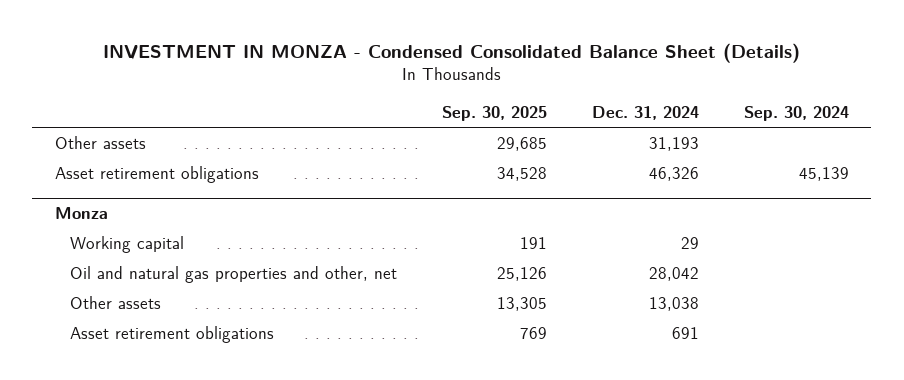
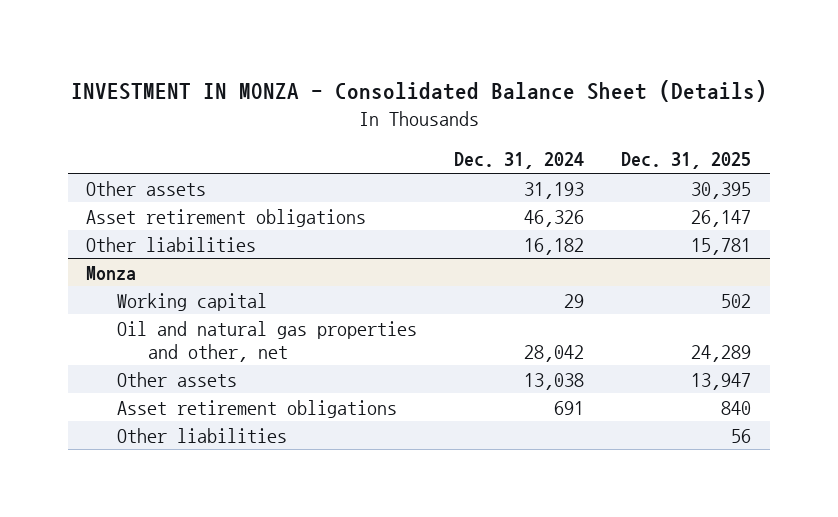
- INVESTMENT IN MONZA - Condensed Consolidated Balance Sheet (Details)
+ INVESTMENT IN MONZA - Consolidated Balance Sheet (Details)
- | Sep. 30, 2025 | Dec. 31, 2024 | Sep. 30, 2024
+ | Dec. 31, 2024 | Dec. 31, 2025
+ Other liabilities | 16,182 | 15,781
@ Monza
+ Other liabilities | | 56

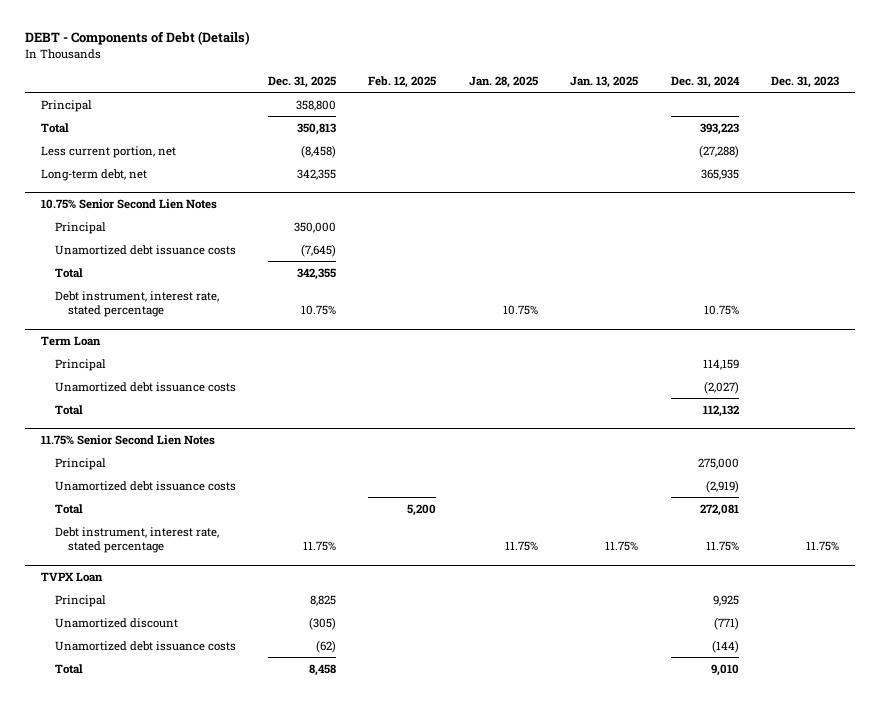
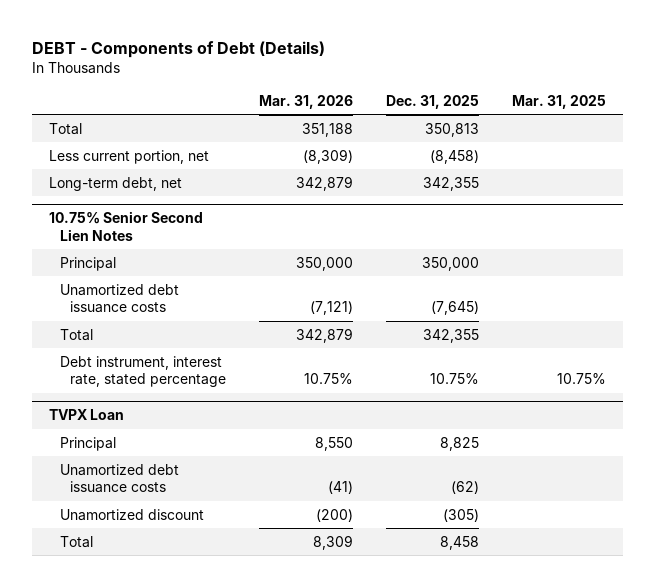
- | Dec. 31, 2025 | Feb. 12, 2025 | Jan. 28, 2025 | Jan. 13, 2025 | Dec. 31, 2024 | Dec. 31, 2023
+ | Mar. 31, 2026 | Dec. 31, 2025 | Mar. 31, 2025
- Principal | 358,800 | | | | |
- Term Loan
- Principal | | | | | 114,159 |
- Unamortized debt issuance costs | | | | | (2,027) |
- Total | | | | | 112,132 |
- 11.75% Senior Second Lien Notes
- Principal | | | | | 275,000 |
- Unamortized debt issuance costs | | | | | (2,919) |
- Total | | 5,200 | | | 272,081 |
- Debt instrument, interest rate, stated percentage | 11.75% | | 11.75% | 11.75% | 11.75% | 11.75%
@ TVPX Loan
moved down: Unamortized discount | (200) | (305) |

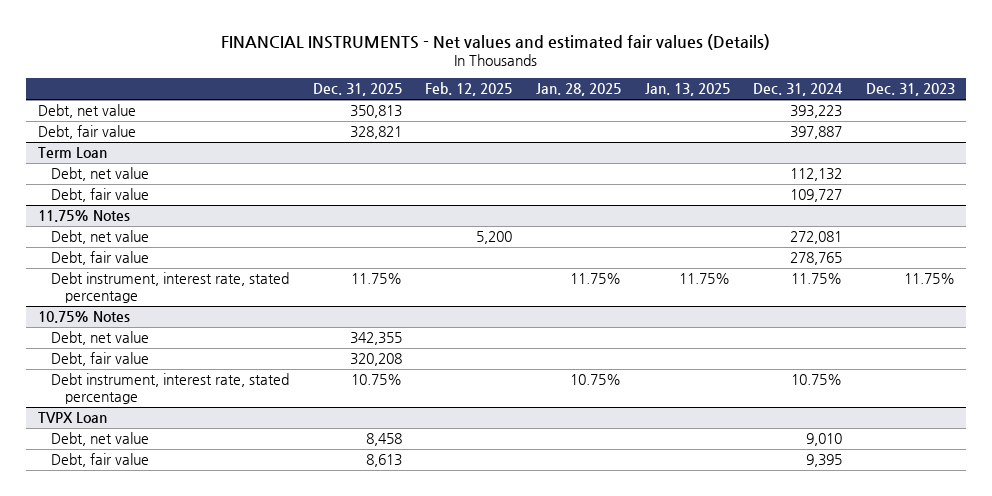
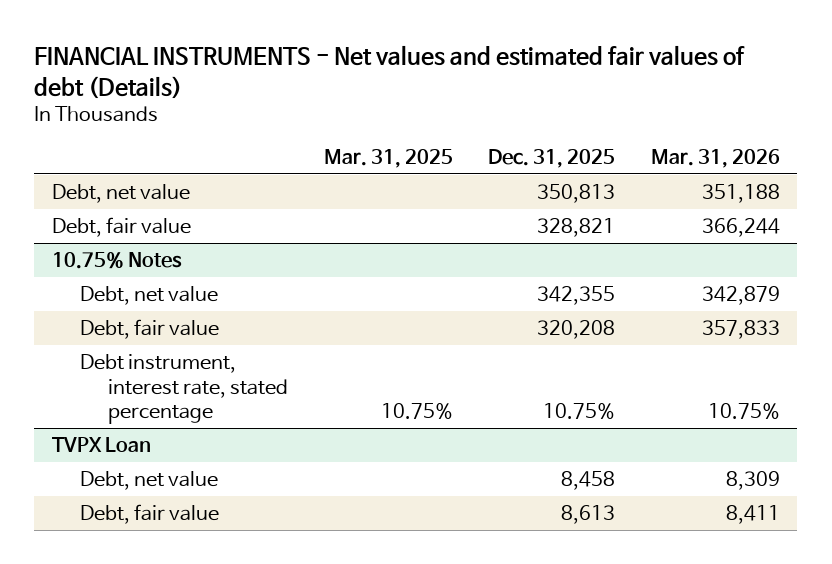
- FINANCIAL INSTRUMENTS - Net values and estimated fair values (Details)
+ FINANCIAL INSTRUMENTS - Net values and estimated fair values of debt (Details)
- | Dec. 31, 2025 | Feb. 12, 2025 | Jan. 28, 2025 | Jan. 13, 2025 | Dec. 31, 2024 | Dec. 31, 2023
+ | Mar. 31, 2025 | Dec. 31, 2025 | Mar. 31, 2026
- Term Loan
- Debt, net value | | | | | 112,132 |
- Debt, fair value | | | | | 109,727 |
- 11.75% Notes
- Debt, net value | | 5,200 | | | 272,081 |
- Debt, fair value | | | | | 278,765 |
- Debt instrument, interest rate, stated percentage | 11.75% | | 11.75% | 11.75% | 11.75% | 11.75%

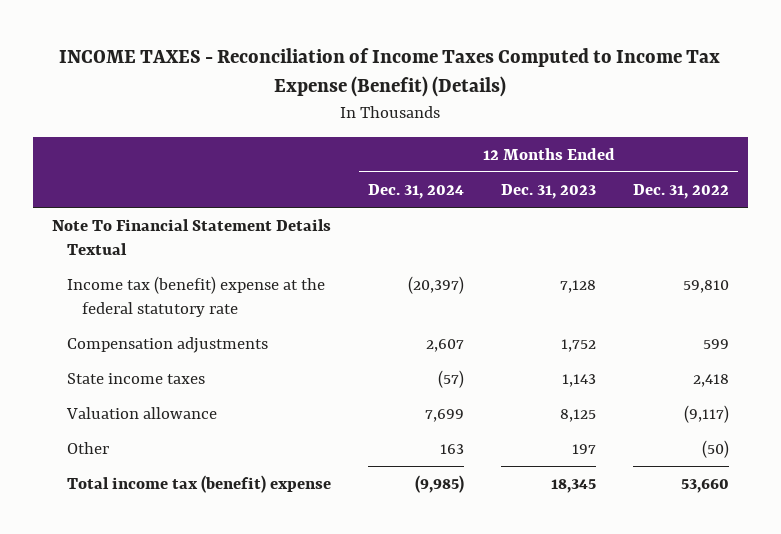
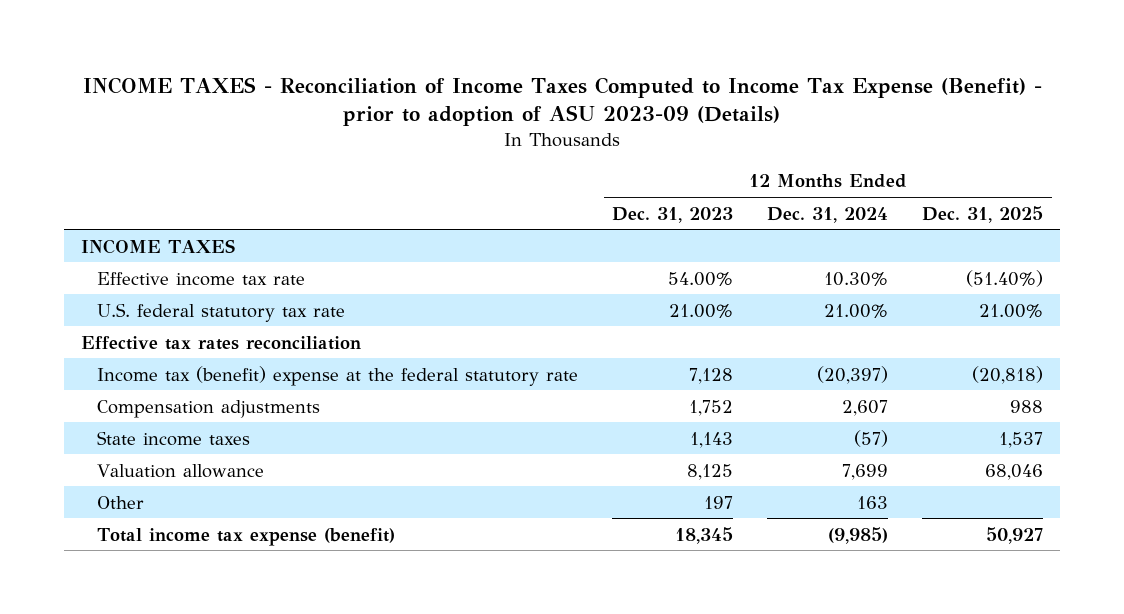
- INCOME TAXES - Reconciliation of Income Taxes Computed to Income Tax Expense (Benefit) (Details)
+ INCOME TAXES - Reconciliation of Income Taxes Computed to Income Tax Expense (Benefit) - prior to adoption of ASU 2023-09 (Details)
- | 12 Months Ended Dec. 31, 2024 | 12 Months Ended Dec. 31, 2023 | 12 Months Ended Dec. 31, 2022
+ | 12 Months Ended Dec. 31, 2023 | 12 Months Ended Dec. 31, 2024 | 12 Months Ended Dec. 31, 2025
- Note To Financial Statement Details Textual
+ INCOME TAXES
+ Effective income tax rate | 54.00% | 10.30% | (51.40%)
+ U.S. federal statutory tax rate | 21.00% | 21.00% | 21.00%
+ Effective tax rates reconciliation
- Total income tax (benefit) expense | (9,985) | 18,345 | 53,660
+ Total income tax expense (benefit) | 18,345 | (9,985) | 50,927

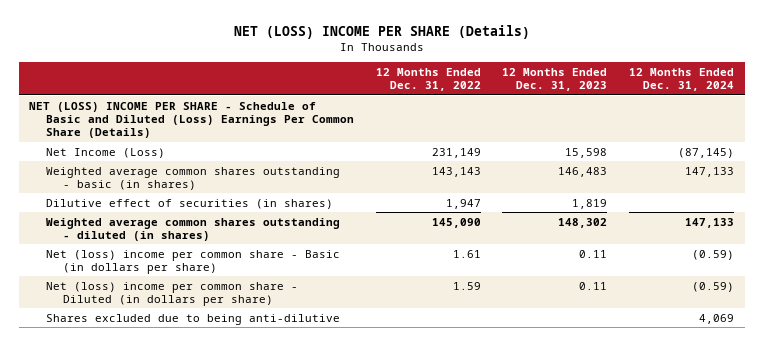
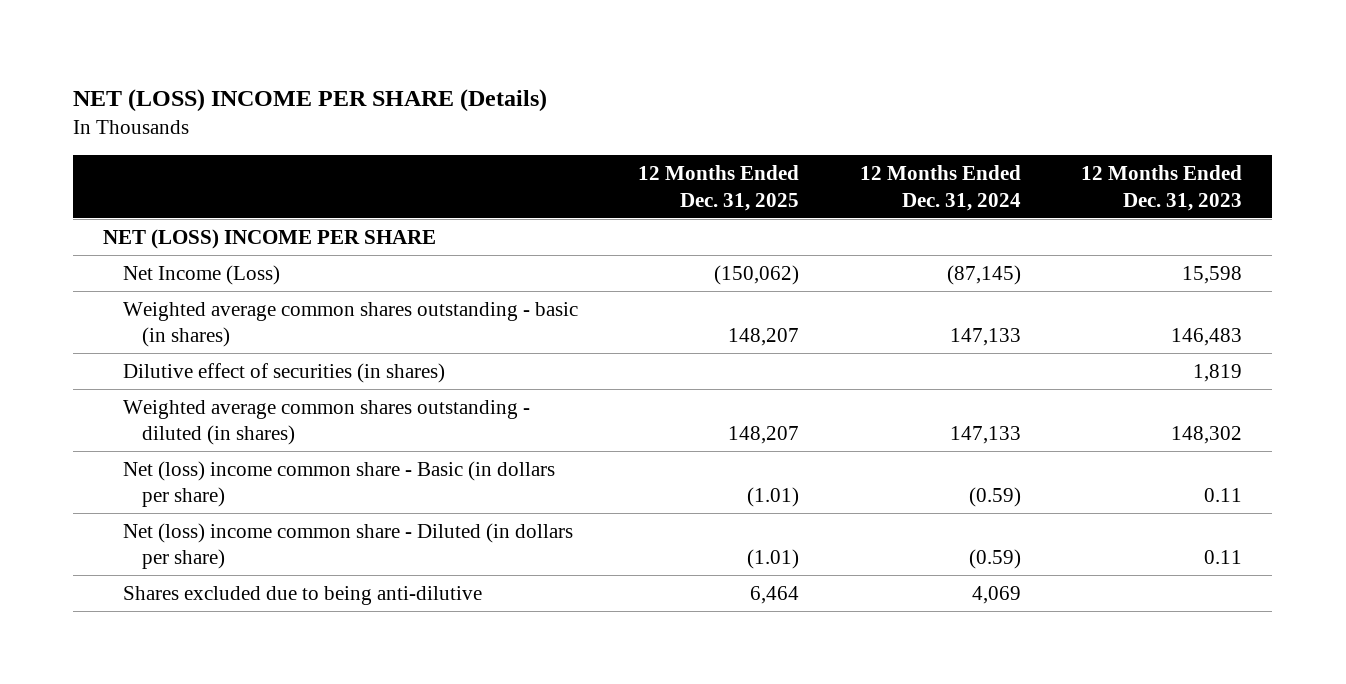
- | 12 Months Ended Dec. 31, 2022 | 12 Months Ended Dec. 31, 2023 | 12 Months Ended Dec. 31, 2024
+ | 12 Months Ended Dec. 31, 2025 | 12 Months Ended Dec. 31, 2024 | 12 Months Ended Dec. 31, 2023
- NET (LOSS) INCOME PER SHARE - Schedule of Basic and Diluted (Loss) Earnings Per Common Share (Details)
+ NET (LOSS) INCOME PER SHARE
- Net (loss) income per common share - Basic (in dollars per share) | 1.61 | 0.11 | (0.59)
- Net (loss) income per common share - Diluted (in dollars per share) | 1.59 | 0.11 | (0.59)
+ Net (loss) income common share - Basic (in dollars per share) | (1.01) | (0.59) | 0.11
+ Net (loss) income common share - Diluted (in dollars per share) | (1.01) | (0.59) | 0.11

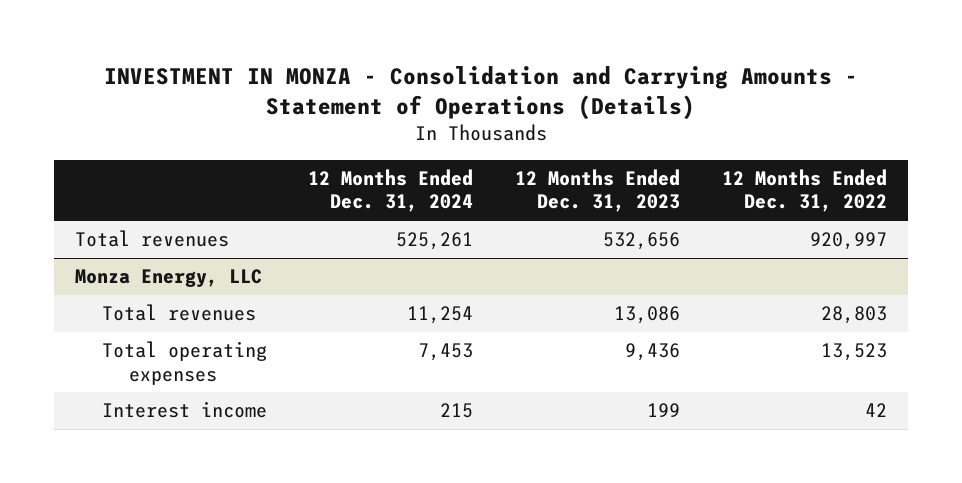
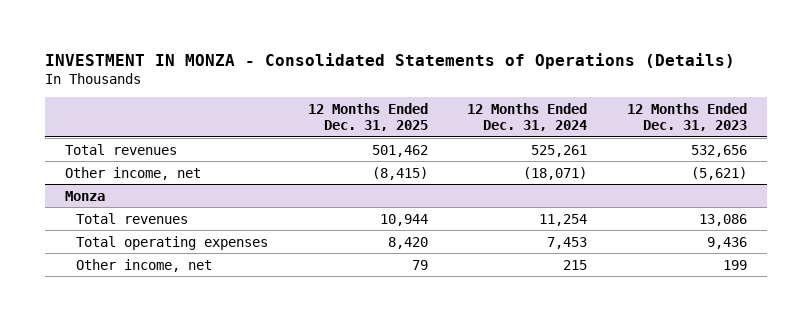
- INVESTMENT IN MONZA - Consolidation and Carrying Amounts - Statement of Operations (Details)
+ INVESTMENT IN MONZA - Consolidated Statements of Operations (Details)
- | 12 Months Ended Dec. 31, 2024 | 12 Months Ended Dec. 31, 2023 | 12 Months Ended Dec. 31, 2022
+ | 12 Months Ended Dec. 31, 2025 | 12 Months Ended Dec. 31, 2024 | 12 Months Ended Dec. 31, 2023
- Monza Energy, LLC
+ Other income, net | (8,415) | (18,071) | (5,621)
+ Monza
- Interest income | 215 | 199 | 42
+ Other income, net | 79 | 215 | 199

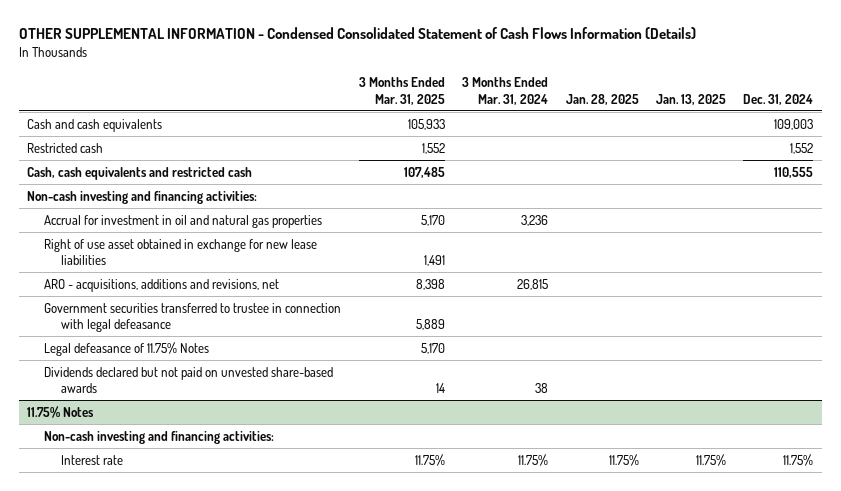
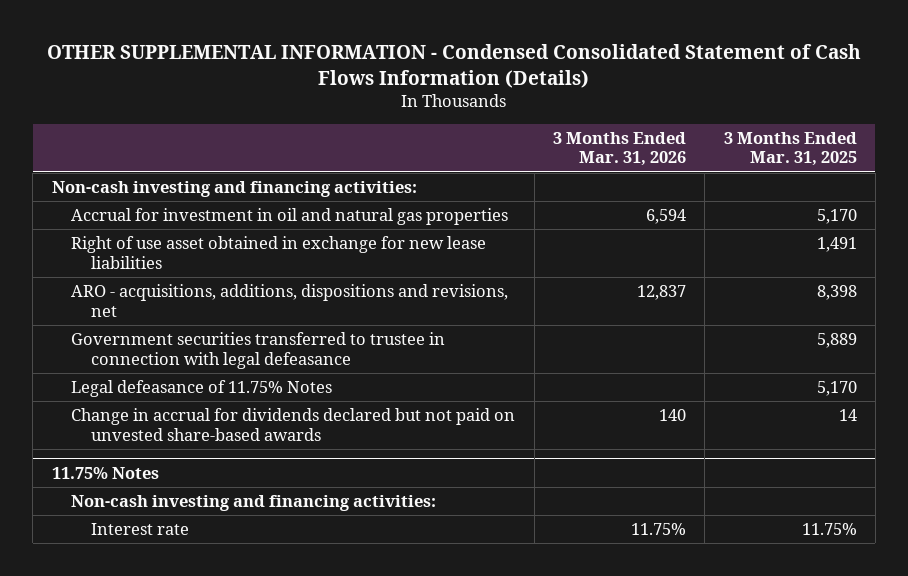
- | 3 Months Ended Mar. 31, 2025 | 3 Months Ended Mar. 31, 2024 | Jan. 28, 2025 | Jan. 13, 2025 | Dec. 31, 2024
+ | 3 Months Ended Mar. 31, 2026 | 3 Months Ended Mar. 31, 2025
- Cash and cash equivalents | 105,933 | | | | 109,003
- Restricted cash | 1,552 | | | | 1,552
- Cash, cash equivalents and restricted cash | 107,485 | | | | 110,555
- ARO - acquisitions, additions and revisions, net | 8,398 | 26,815 | | |
+ ARO - acquisitions, additions, dispositions and revisions, net | 12,837 | 8,398
- Dividends declared but not paid on unvested share-based awards | 14 | 38 | | |
+ Change in accrual for dividends declared but not paid on unvested share-based awards | 140 | 14

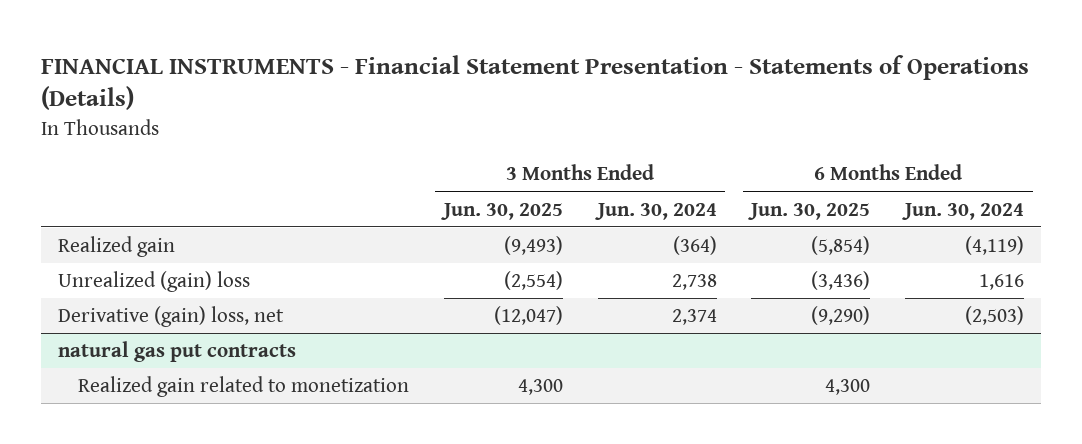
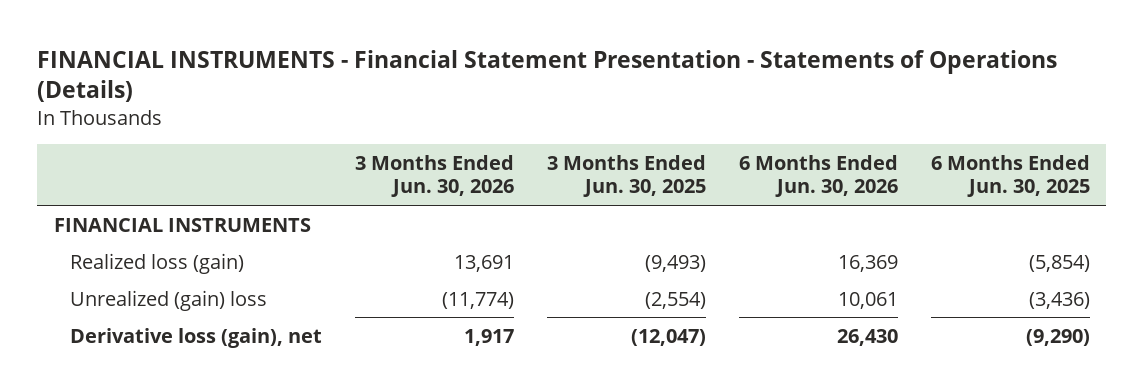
- | 3 Months Ended Jun. 30, 2025 | 3 Months Ended Jun. 30, 2024 | 6 Months Ended Jun. 30, 2025 | 6 Months Ended Jun. 30, 2024
+ | 3 Months Ended Jun. 30, 2026 | 3 Months Ended Jun. 30, 2025 | 6 Months Ended Jun. 30, 2026 | 6 Months Ended Jun. 30, 2025
- Realized gain | (9,493) | (364) | (5,854) | (4,119)
+ FINANCIAL INSTRUMENTS
+ Realized loss (gain) | 13,691 | (9,493) | 16,369 | (5,854)
- Derivative (gain) loss, net | (12,047) | 2,374 | (9,290) | (2,503)
- natural gas put contracts
- Realized gain related to monetization | 4,300 | | 4,300 |
+ Derivative loss (gain), net | 1,917 | (12,047) | 26,430 | (9,290)

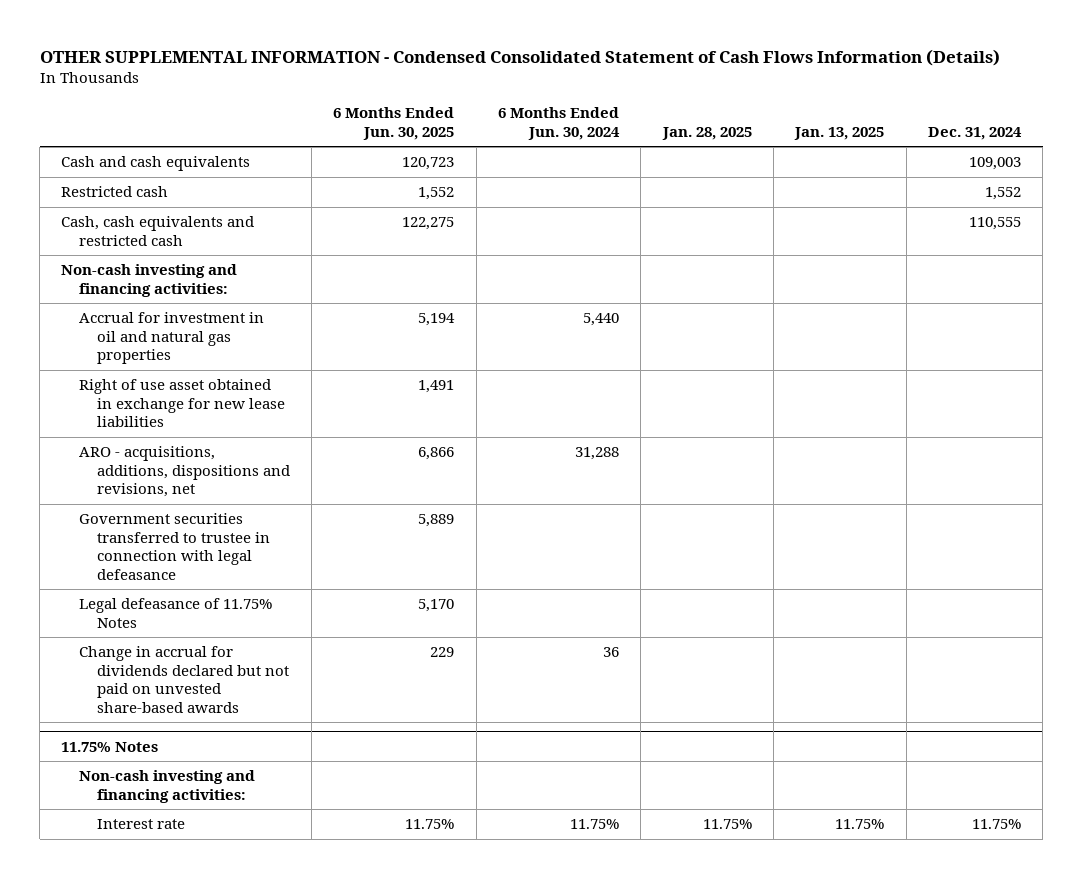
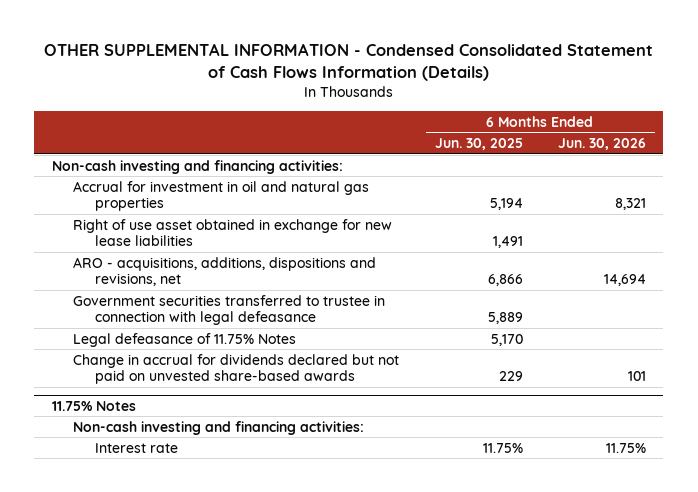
- | 6 Months Ended Jun. 30, 2025 | 6 Months Ended Jun. 30, 2024 | Jan. 28, 2025 | Jan. 13, 2025 | Dec. 31, 2024
+ | 6 Months Ended Jun. 30, 2025 | 6 Months Ended Jun. 30, 2026
- Cash and cash equivalents | 120,723 | | | | 109,003
- Restricted cash | 1,552 | | | | 1,552
- Cash, cash equivalents and restricted cash | 122,275 | | | | 110,555

